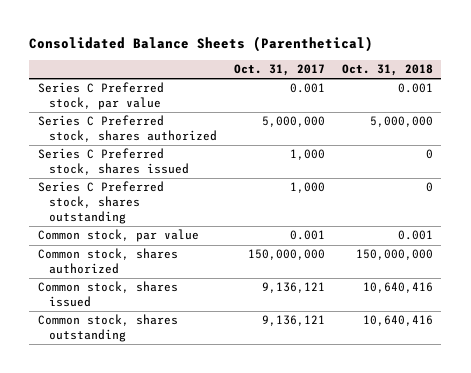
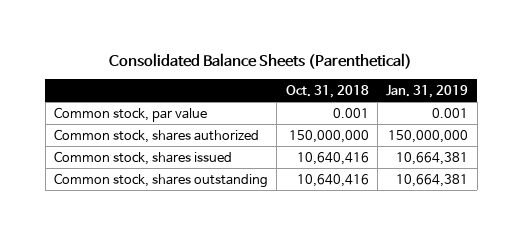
- | Oct. 31, 2017 | Oct. 31, 2018
+ | Oct. 31, 2018 | Jan. 31, 2019
- Series C Preferred stock, par value | 0.001 | 0.001
- Series C Preferred stock, shares authorized | 5,000,000 | 5,000,000
- Series C Preferred stock, shares issued | 1,000 | 0
- Series C Preferred stock, shares outstanding | 1,000 | 0

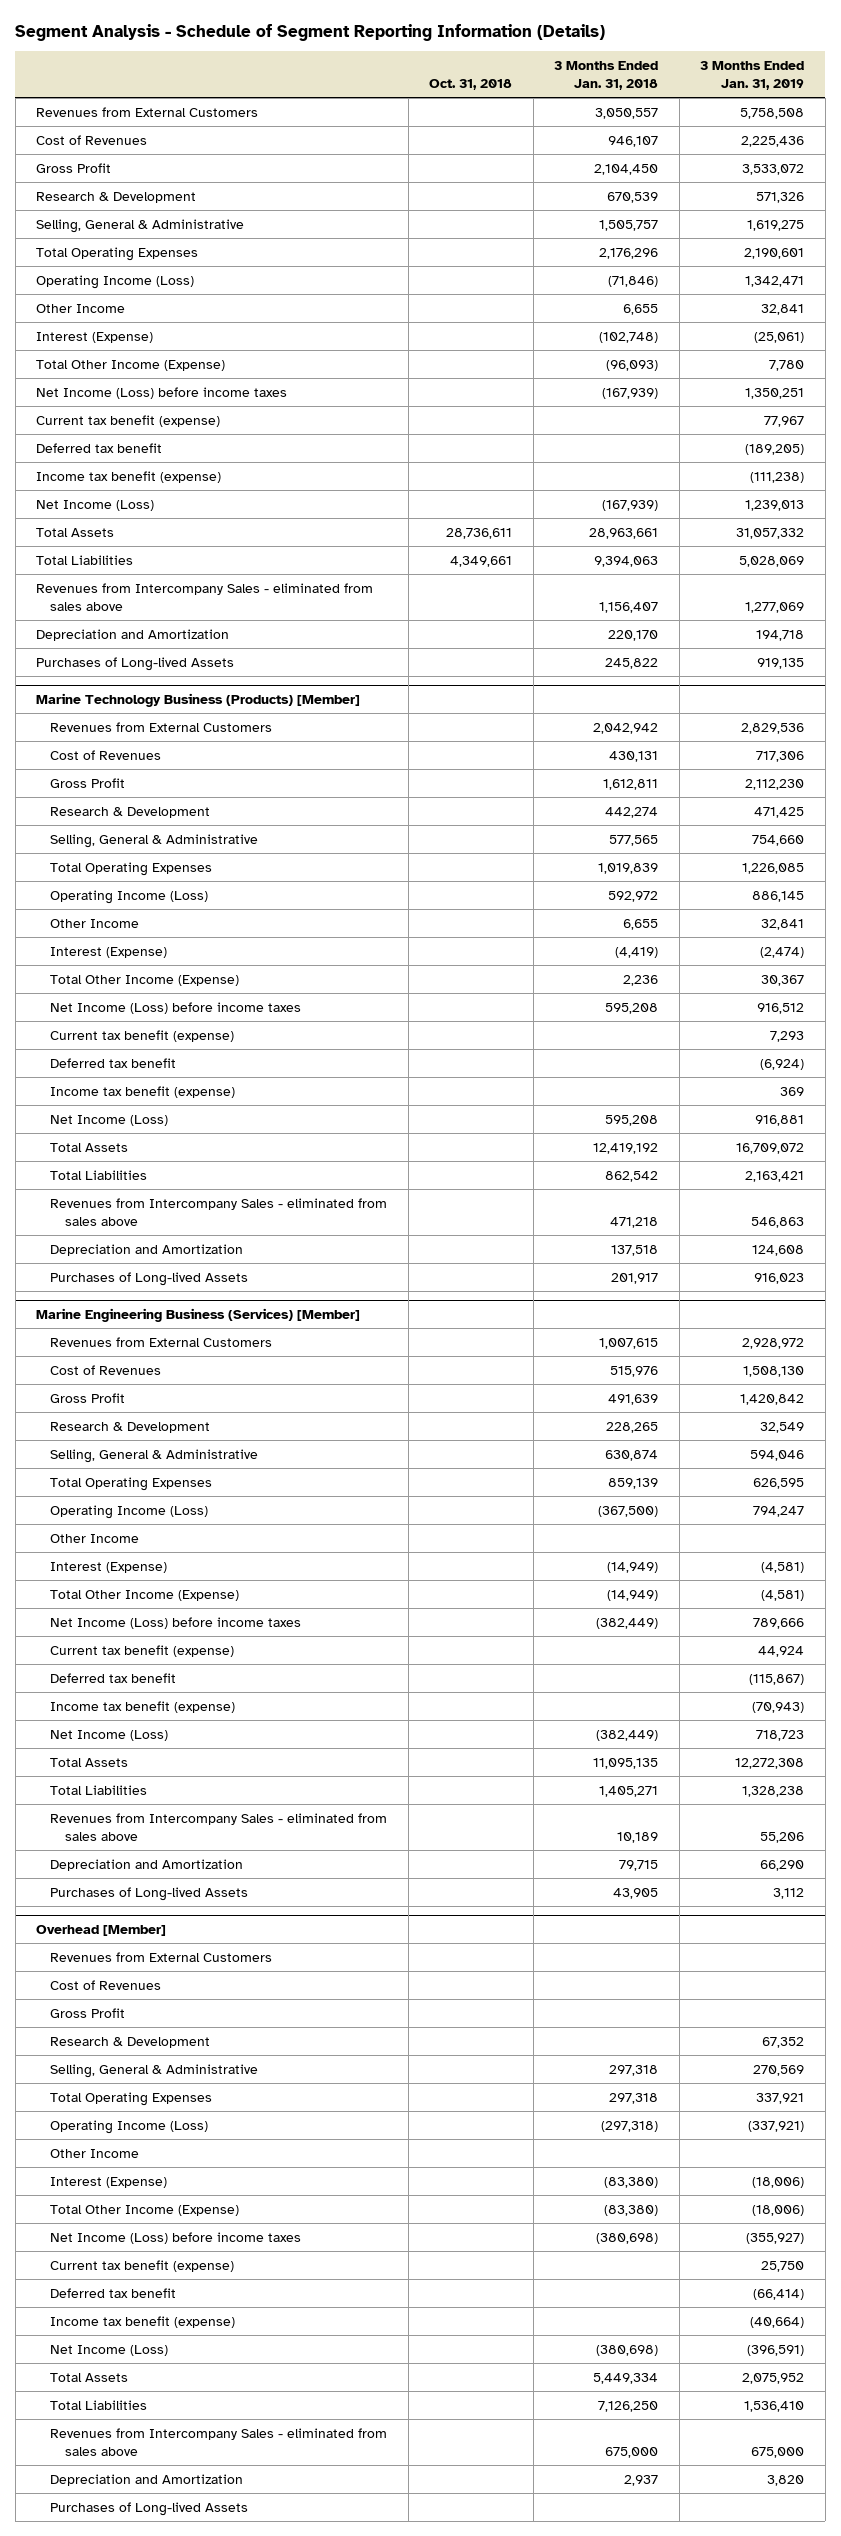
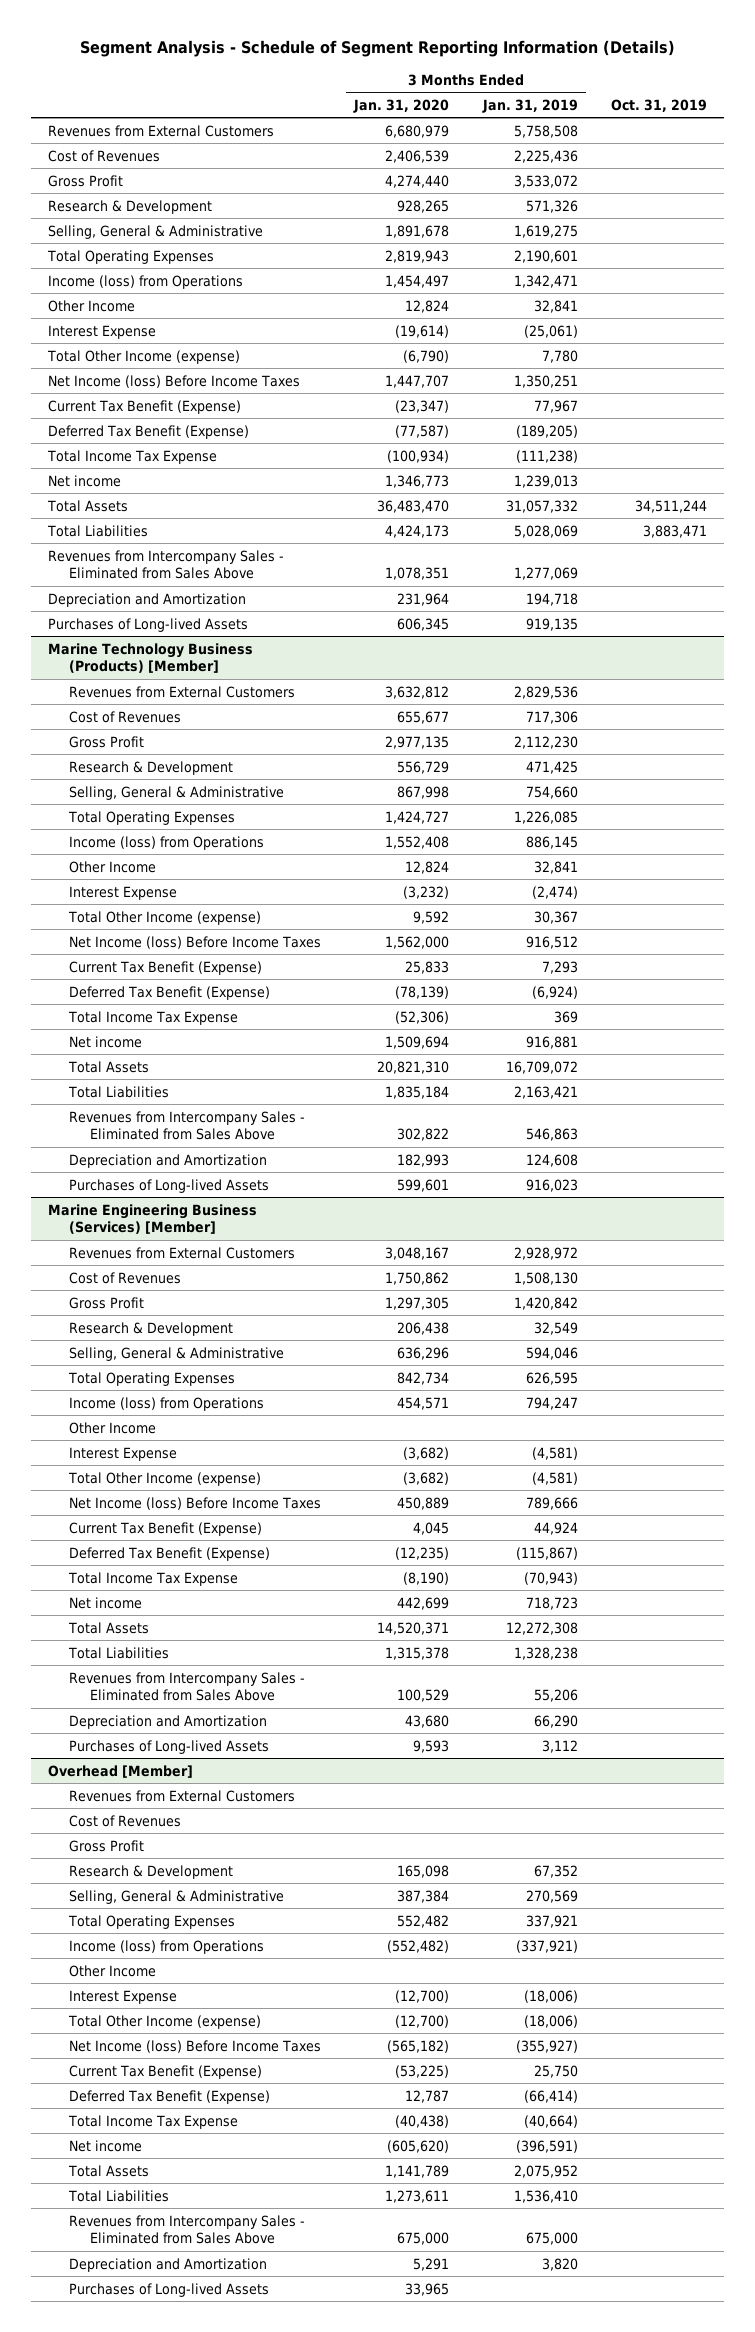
- | Oct. 31, 2018 | 3 Months Ended Jan. 31, 2018 | 3 Months Ended Jan. 31, 2019
+ | 3 Months Ended Jan. 31, 2020 | 3 Months Ended Jan. 31, 2019 | Oct. 31, 2019
- Operating Income (Loss) | | (71,846) | 1,342,471
+ Income (loss) from Operations | 1,454,497 | 1,342,471 |
- Interest (Expense) | | (102,748) | (25,061)
- Total Other Income (Expense) | | (96,093) | 7,780
- Net Income (Loss) before income taxes | | (167,939) | 1,350,251
- Current tax benefit (expense) | | | 77,967
- Deferred tax benefit | | | (189,205)
- Income tax benefit (expense) | | | (111,238)
- Net Income (Loss) | | (167,939) | 1,239,013
+ Interest Expense | (19,614) | (25,061) |
+ Total Other Income (expense) | (6,790) | 7,780 |
+ Net Income (loss) Before Income Taxes | 1,447,707 | 1,350,251 |
+ Current Tax Benefit (Expense) | (23,347) | 77,967 |
+ Deferred Tax Benefit (Expense) | (77,587) | (189,205) |
+ Total Income Tax Expense | (100,934) | (111,238) |
+ Net income | 1,346,773 | 1,239,013 |
- Revenues from Intercompany Sales - eliminated from sales above | | 1,156,407 | 1,277,069
+ Revenues from Intercompany Sales - Eliminated from Sales Above | 1,078,351 | 1,277,069 |
@ Marine Technology Business (Products) [Member]
- Operating Income (Loss) | | 592,972 | 886,145
+ Income (loss) from Operations | 1,552,408 | 886,145 |
- Interest (Expense) | | (4,419) | (2,474)
- Total Other Income (Expense) | | 2,236 | 30,367
- Net Income (Loss) before income taxes | | 595,208 | 916,512
- Current tax benefit (expense) | | | 7,293
- Deferred tax benefit | | | (6,924)
- Income tax benefit (expense) | | | 369
- Net Income (Loss) | | 595,208 | 916,881
+ Interest Expense | (3,232) | (2,474) |
+ Total Other Income (expense) | 9,592 | 30,367 |
+ Net Income (loss) Before Income Taxes | 1,562,000 | 916,512 |
+ Current Tax Benefit (Expense) | 25,833 | 7,293 |
+ Deferred Tax Benefit (Expense) | (78,139) | (6,924) |
+ Total Income Tax Expense | (52,306) | 369 |
+ Net income | 1,509,694 | 916,881 |
- Revenues from Intercompany Sales - eliminated from sales above | | 471,218 | 546,863
+ Revenues from Intercompany Sales - Eliminated from Sales Above | 302,822 | 546,863 |
@ Marine Engineering Business (Services) [Member]
- Operating Income (Loss) | | (367,500) | 794,247
+ Income (loss) from Operations | 454,571 | 794,247 |
- Interest (Expense) | | (14,949) | (4,581)
- Total Other Income (Expense) | | (14,949) | (4,581)
- Net Income (Loss) before income taxes | | (382,449) | 789,666
- Current tax benefit (expense) | | | 44,924
- Deferred tax benefit | | | (115,867)
- Income tax benefit (expense) | | | (70,943)
- Net Income (Loss) | | (382,449) | 718,723
+ Interest Expense | (3,682) | (4,581) |
+ Total Other Income (expense) | (3,682) | (4,581) |
+ Net Income (loss) Before Income Taxes | 450,889 | 789,666 |
+ Current Tax Benefit (Expense) | 4,045 | 44,924 |
+ Deferred Tax Benefit (Expense) | (12,235) | (115,867) |
+ Total Income Tax Expense | (8,190) | (70,943) |
+ Net income | 442,699 | 718,723 |
- Revenues from Intercompany Sales - eliminated from sales above | | 10,189 | 55,206
+ Revenues from Intercompany Sales - Eliminated from Sales Above | 100,529 | 55,206 |
@ Overhead [Member]
- Operating Income (Loss) | | (297,318) | (337,921)
+ Income (loss) from Operations | (552,482) | (337,921) |
- Interest (Expense) | | (83,380) | (18,006)
- Total Other Income (Expense) | | (83,380) | (18,006)
- Net Income (Loss) before income taxes | | (380,698) | (355,927)
- Current tax benefit (expense) | | | 25,750
- Deferred tax benefit | | | (66,414)
- Income tax benefit (expense) | | | (40,664)
- Net Income (Loss) | | (380,698) | (396,591)
+ Interest Expense | (12,700) | (18,006) |
+ Total Other Income (expense) | (12,700) | (18,006) |
+ Net Income (loss) Before Income Taxes | (565,182) | (355,927) |
+ Current Tax Benefit (Expense) | (53,225) | 25,750 |
+ Deferred Tax Benefit (Expense) | 12,787 | (66,414) |
+ Total Income Tax Expense | (40,438) | (40,664) |
+ Net income | (605,620) | (396,591) |
- Revenues from Intercompany Sales - eliminated from sales above | | 675,000 | 675,000
+ Revenues from Intercompany Sales - Eliminated from Sales Above | 675,000 | 675,000 |

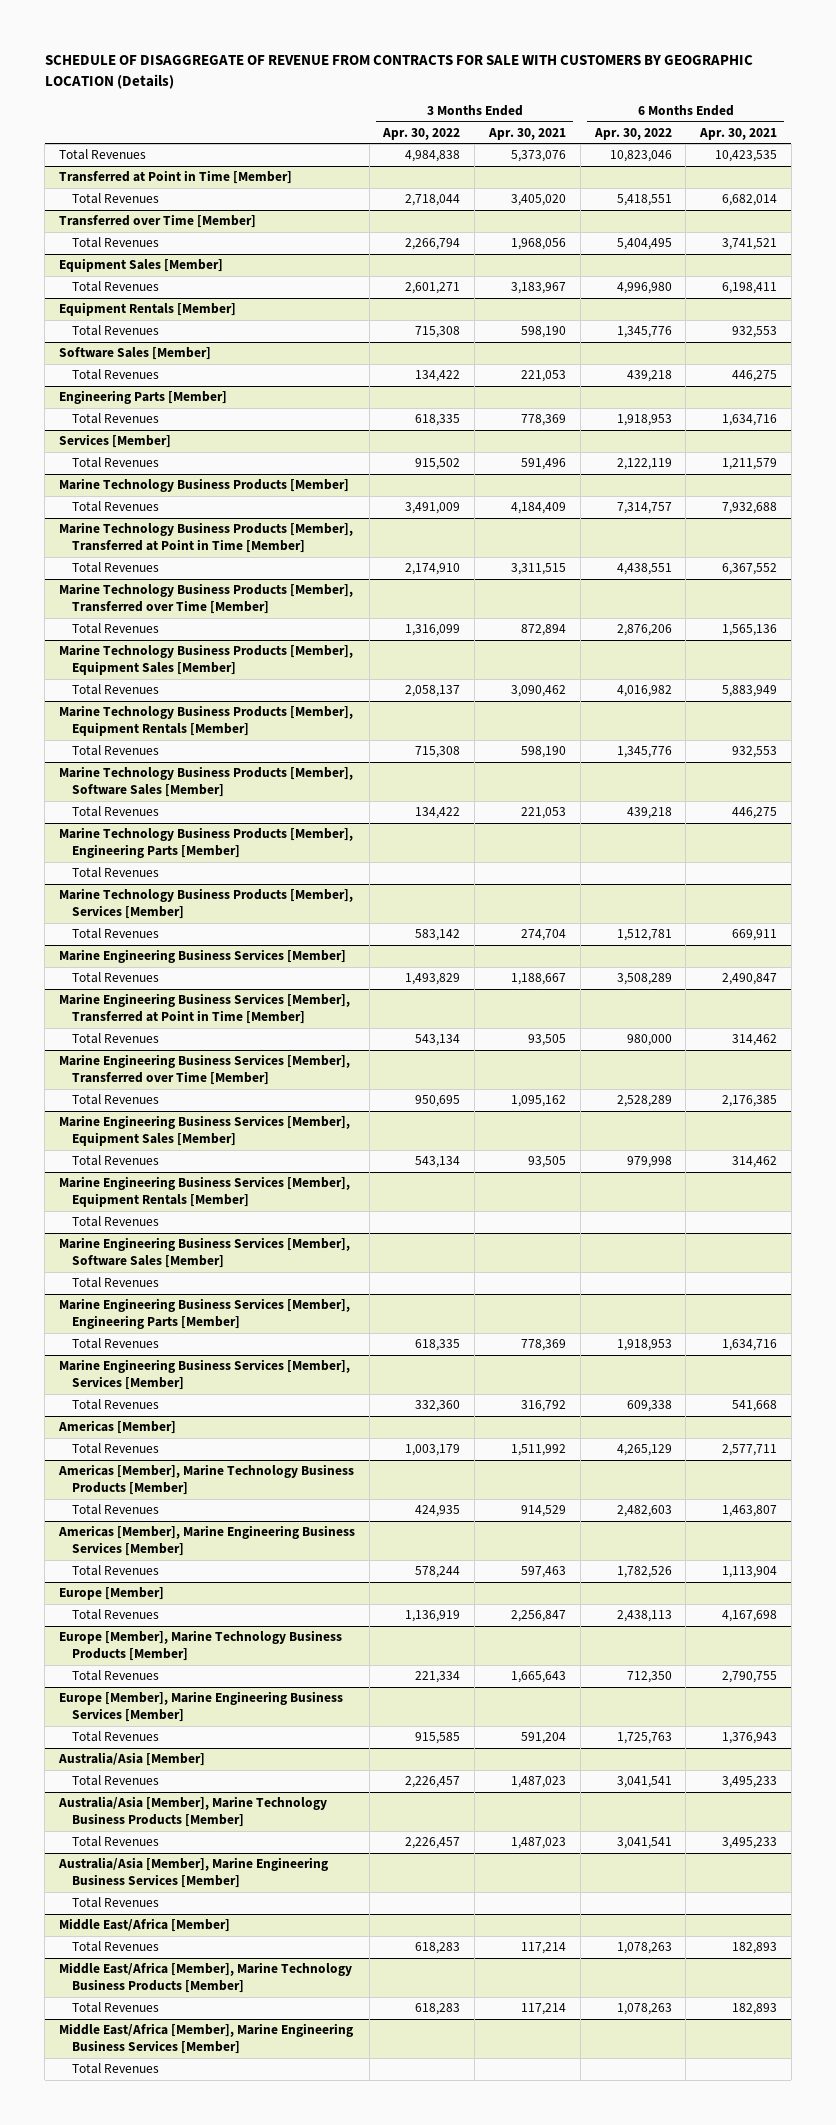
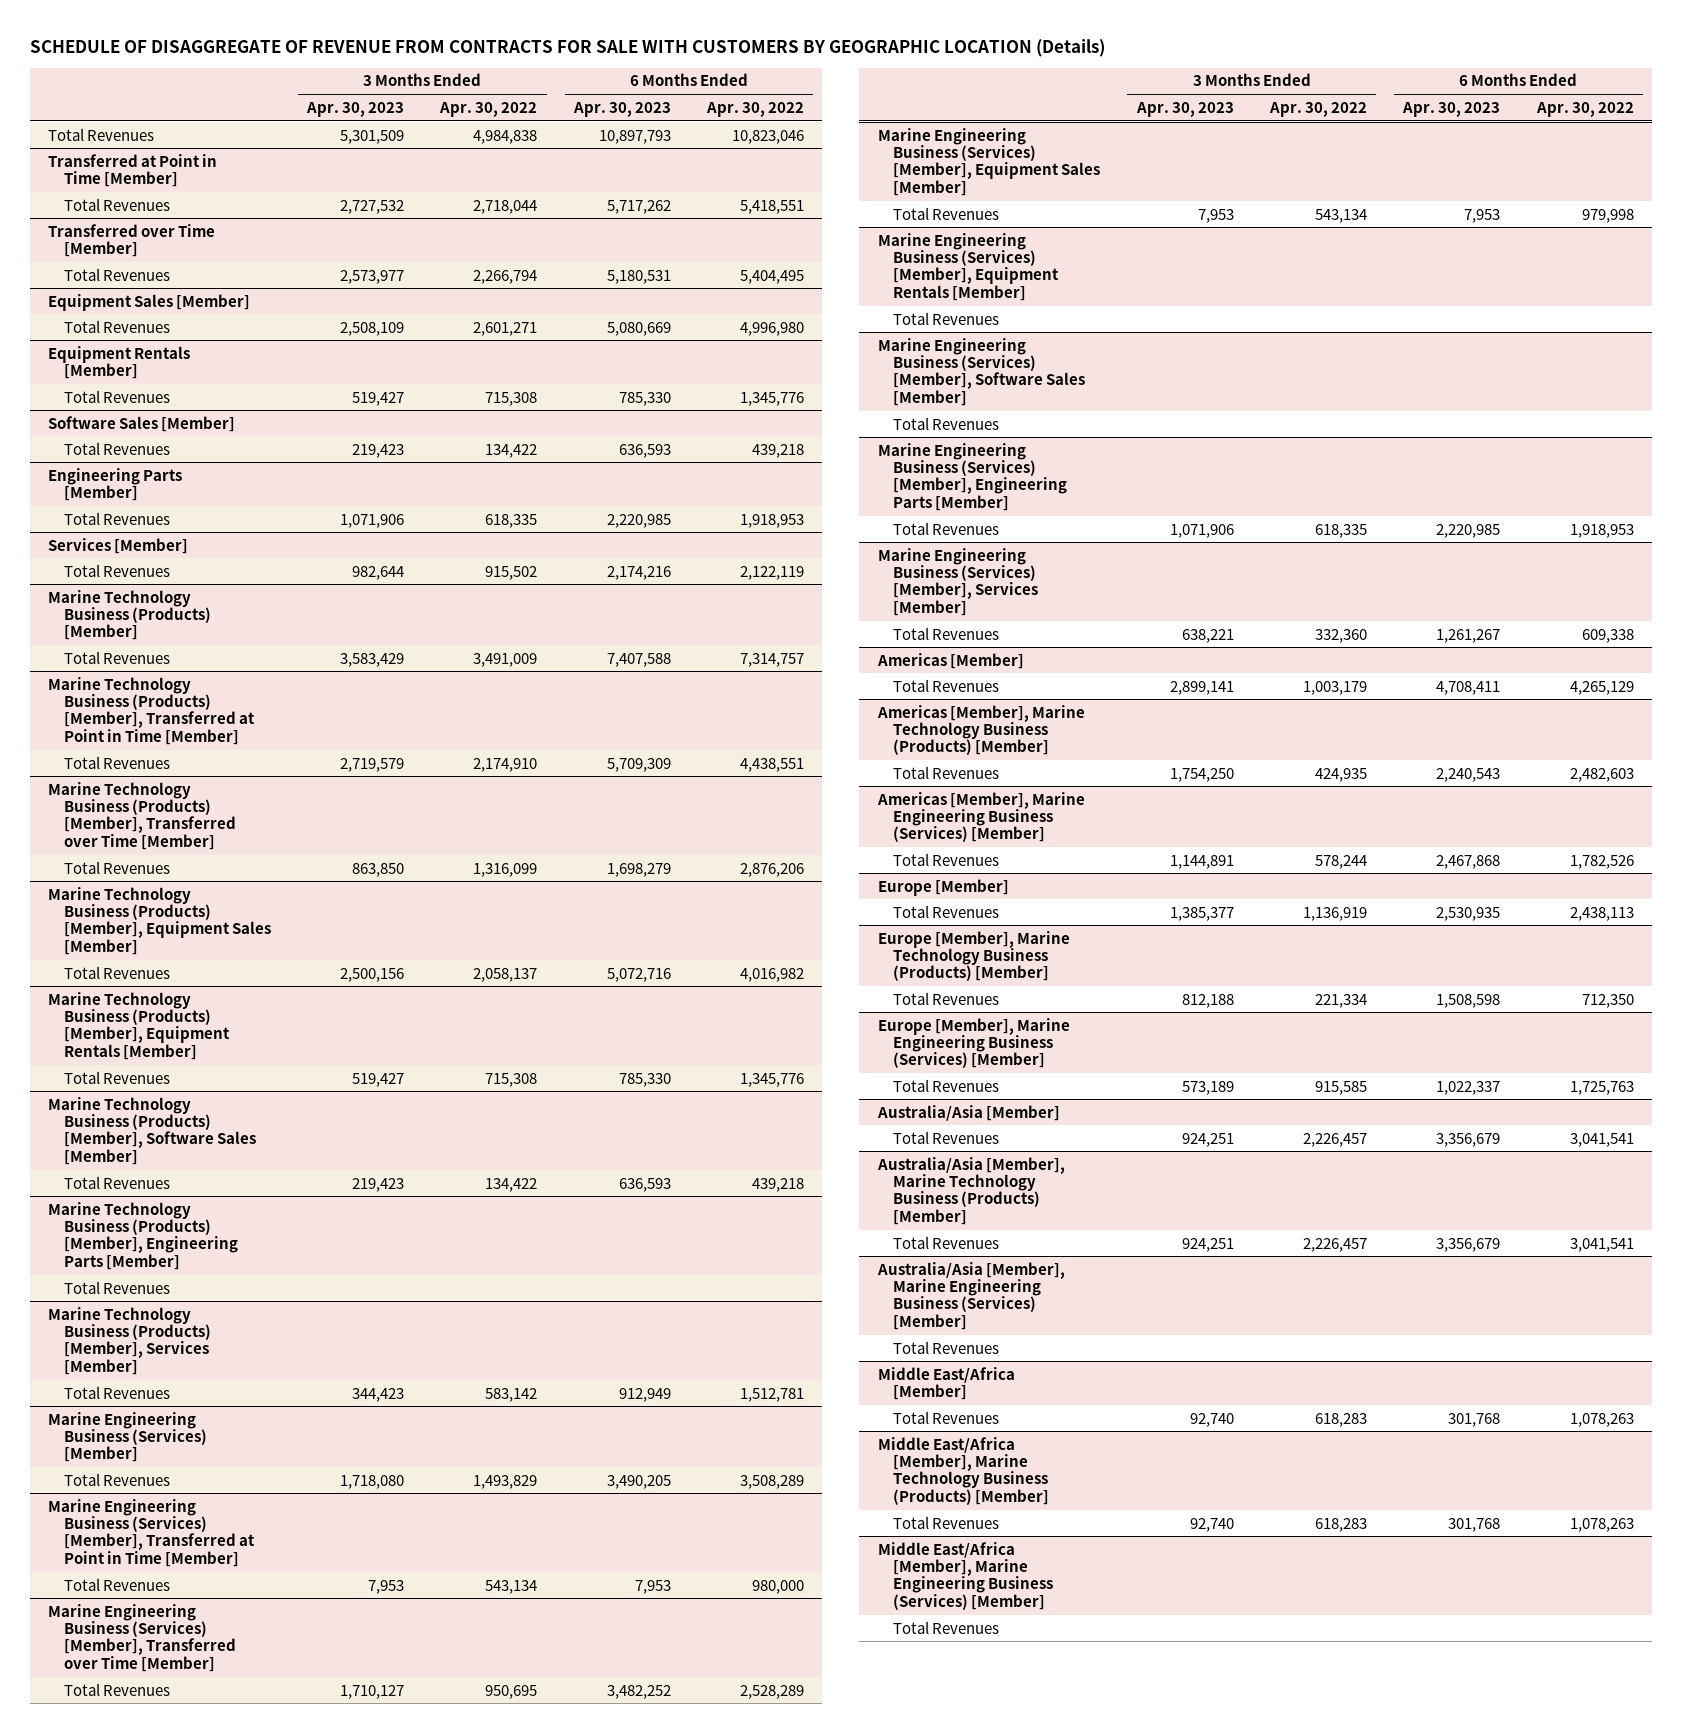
- | 3 Months Ended Apr. 30, 2022 | 3 Months Ended Apr. 30, 2021 | 6 Months Ended Apr. 30, 2022 | 6 Months Ended Apr. 30, 2021
+ | 3 Months Ended Apr. 30, 2023 | 3 Months Ended Apr. 30, 2022 | 6 Months Ended Apr. 30, 2023 | 6 Months Ended Apr. 30, 2022
- Marine Technology Business Products [Member]
+ Marine Technology Business (Products) [Member]
- Marine Technology Business Products [Member], Transferred at Point in Time [Member]
+ Marine Technology Business (Products) [Member], Transferred at Point in Time [Member]
- Marine Technology Business Products [Member], Transferred over Time [Member]
+ Marine Technology Business (Products) [Member], Transferred over Time [Member]
- Marine Technology Business Products [Member], Equipment Sales [Member]
+ Marine Technology Business (Products) [Member], Equipment Sales [Member]
- Marine Technology Business Products [Member], Equipment Rentals [Member]
+ Marine Technology Business (Products) [Member], Equipment Rentals [Member]
- Marine Technology Business Products [Member], Software Sales [Member]
+ Marine Technology Business (Products) [Member], Software Sales [Member]
- Marine Technology Business Products [Member], Engineering Parts [Member]
+ Marine Technology Business (Products) [Member], Engineering Parts [Member]
- Marine Technology Business Products [Member], Services [Member]
+ Marine Technology Business (Products) [Member], Services [Member]
- Marine Engineering Business Services [Member]
+ Marine Engineering Business (Services) [Member]
- Marine Engineering Business Services [Member], Transferred at Point in Time [Member]
+ Marine Engineering Business (Services) [Member], Transferred at Point in Time [Member]
- Marine Engineering Business Services [Member], Transferred over Time [Member]
+ Marine Engineering Business (Services) [Member], Transferred over Time [Member]
- Marine Engineering Business Services [Member], Equipment Sales [Member]
+ Marine Engineering Business (Services) [Member], Equipment Sales [Member]
- Marine Engineering Business Services [Member], Equipment Rentals [Member]
+ Marine Engineering Business (Services) [Member], Equipment Rentals [Member]
- Marine Engineering Business Services [Member], Software Sales [Member]
+ Marine Engineering Business (Services) [Member], Software Sales [Member]
- Marine Engineering Business Services [Member], Engineering Parts [Member]
+ Marine Engineering Business (Services) [Member], Engineering Parts [Member]
- Marine Engineering Business Services [Member], Services [Member]
+ Marine Engineering Business (Services) [Member], Services [Member]
- Americas [Member], Marine Technology Business Products [Member]
+ Americas [Member], Marine Technology Business (Products) [Member]
- Americas [Member], Marine Engineering Business Services [Member]
+ Americas [Member], Marine Engineering Business (Services) [Member]
- Europe [Member], Marine Technology Business Products [Member]
+ Europe [Member], Marine Technology Business (Products) [Member]
- Europe [Member], Marine Engineering Business Services [Member]
+ Europe [Member], Marine Engineering Business (Services) [Member]
- Australia/Asia [Member], Marine Technology Business Products [Member]
+ Australia/Asia [Member], Marine Technology Business (Products) [Member]
- Australia/Asia [Member], Marine Engineering Business Services [Member]
+ Australia/Asia [Member], Marine Engineering Business (Services) [Member]
- Middle East/Africa [Member], Marine Technology Business Products [Member]
+ Middle East/Africa [Member], Marine Technology Business (Products) [Member]
- Middle East/Africa [Member], Marine Engineering Business Services [Member]
+ Middle East/Africa [Member], Marine Engineering Business (Services) [Member]

